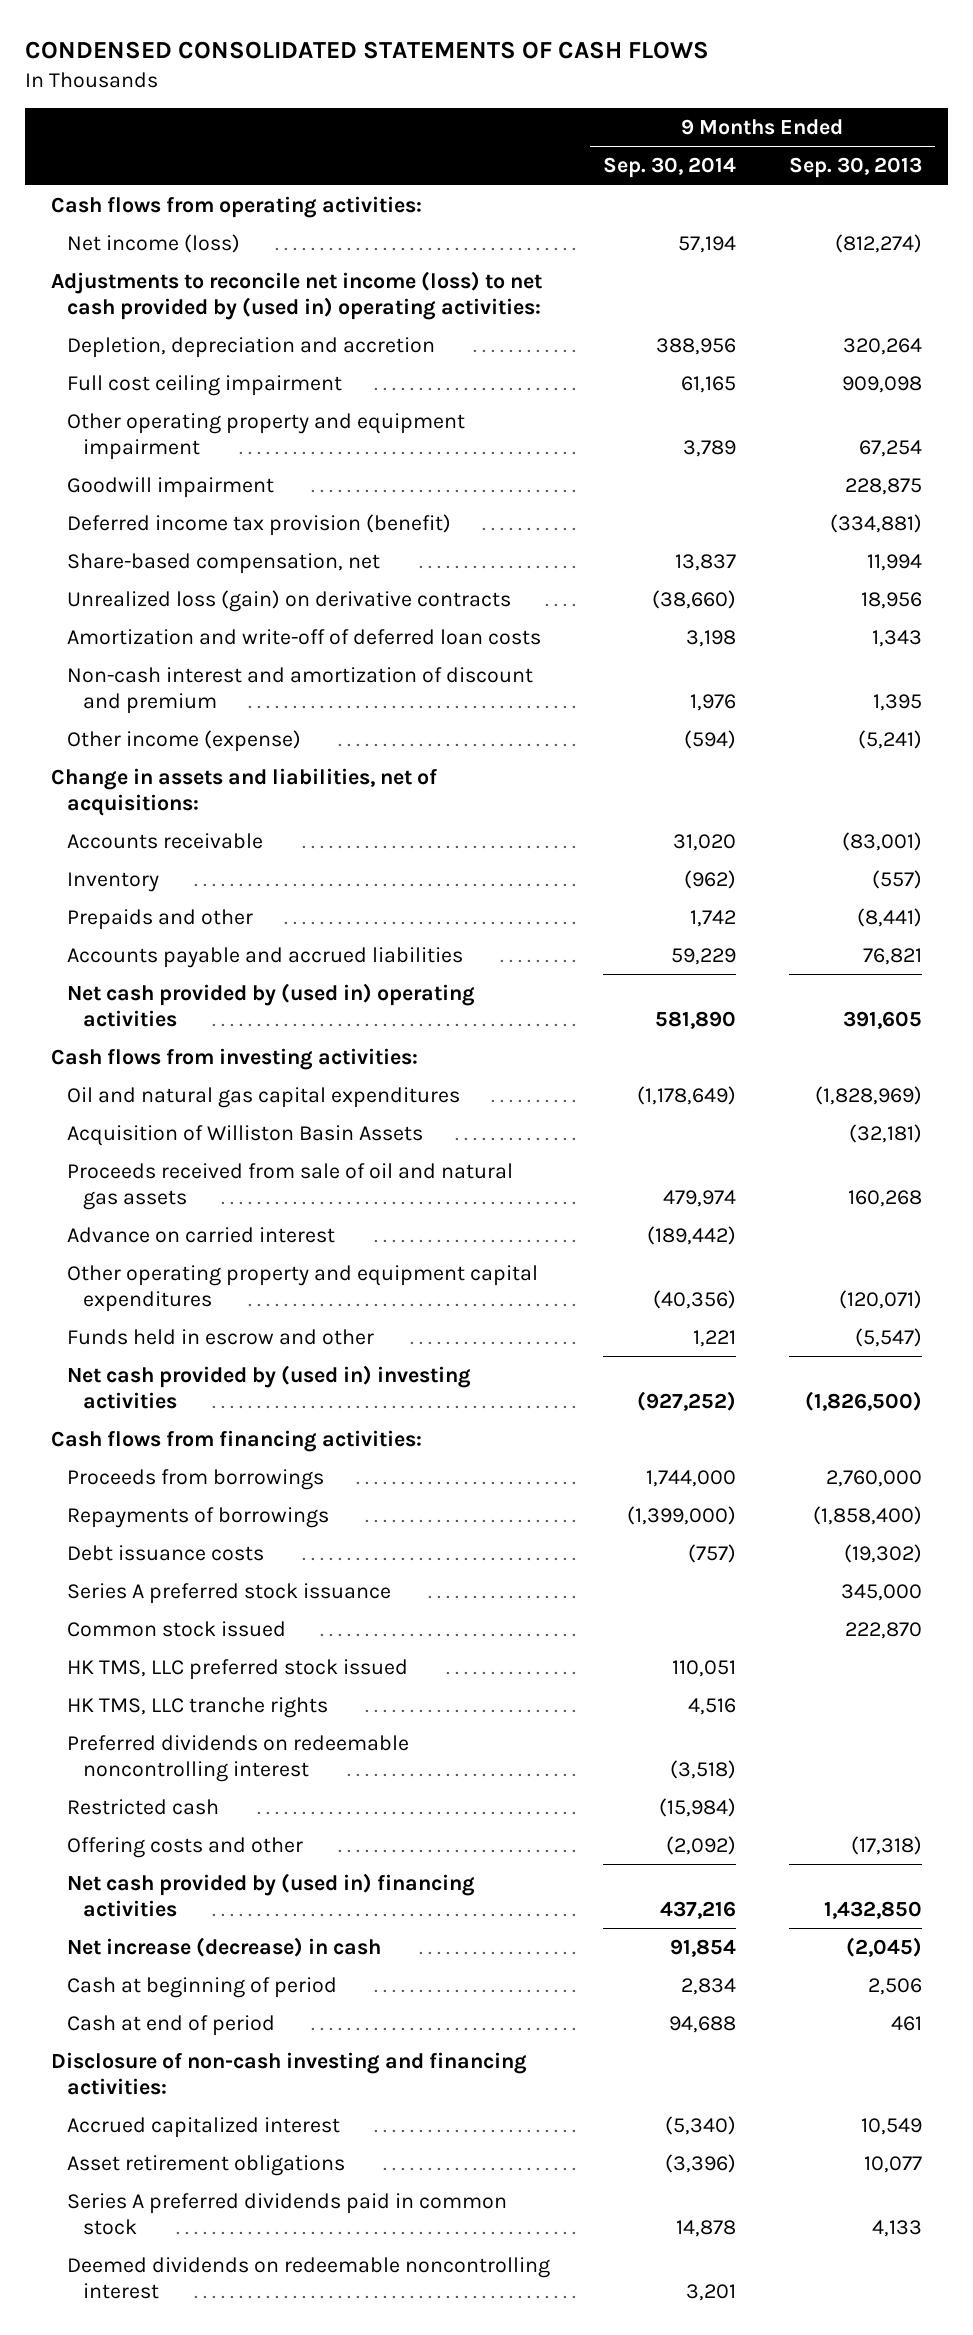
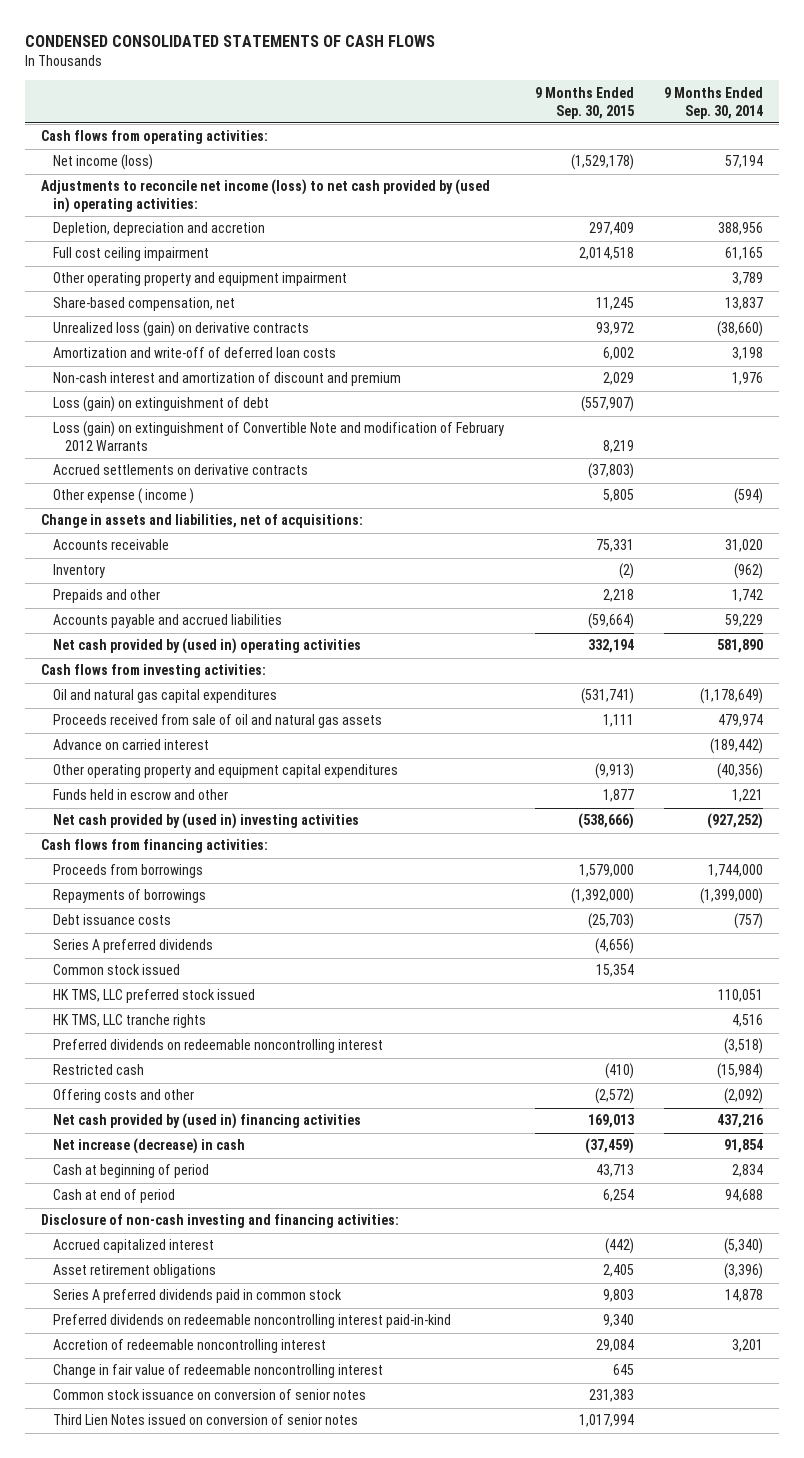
- | 9 Months Ended Sep. 30, 2014 | 9 Months Ended Sep. 30, 2013
+ | 9 Months Ended Sep. 30, 2015 | 9 Months Ended Sep. 30, 2014
- Goodwill impairment | | 228,875
- Deferred income tax provision (benefit) | | (334,881)
- Other income (expense) | (594) | (5,241)
+ Loss (gain) on extinguishment of debt | (557,907) |
+ Loss (gain) on extinguishment of Convertible Note and modification of February 2012 Warrants | 8,219 |
+ Accrued settlements on derivative contracts | (37,803) |
+ Other expense ( income ) | 5,805 | (594)
- Acquisition of Williston Basin Assets | | (32,181)
- Series A preferred stock issuance | | 345,000
+ Series A preferred dividends | (4,656) |
- Deemed dividends on redeemable noncontrolling interest | 3,201 |
+ Preferred dividends on redeemable noncontrolling interest paid-in-kind | 9,340 |
+ Accretion of redeemable noncontrolling interest | 29,084 | 3,201
+ Change in fair value of redeemable noncontrolling interest | 645 |
+ Common stock issuance on conversion of senior notes | 231,383 |
+ Third Lien Notes issued on conversion of senior notes | 1,017,994 |

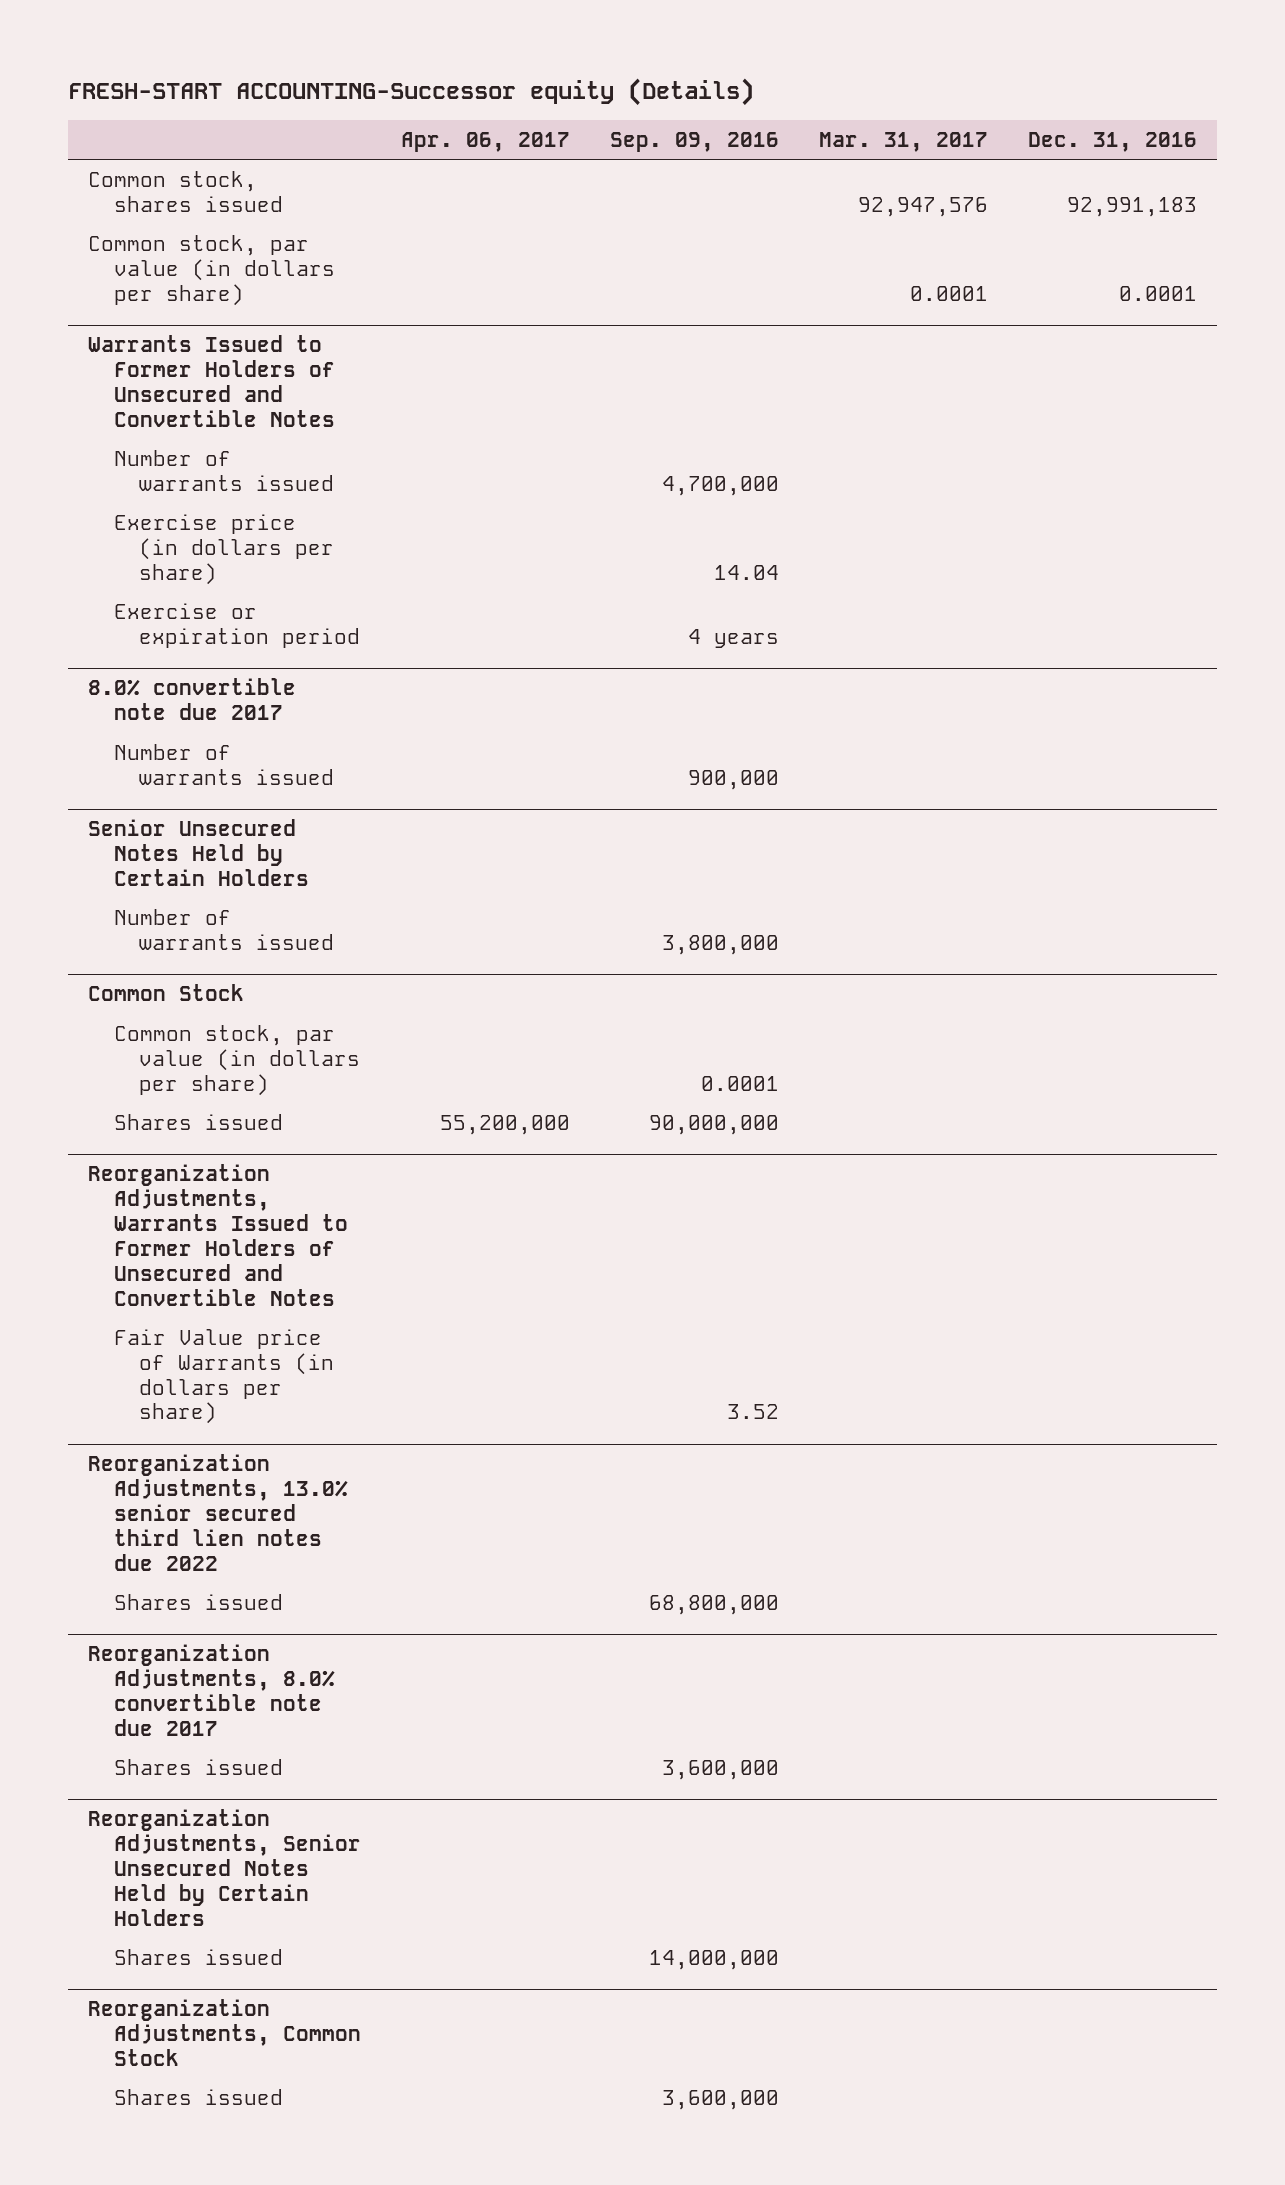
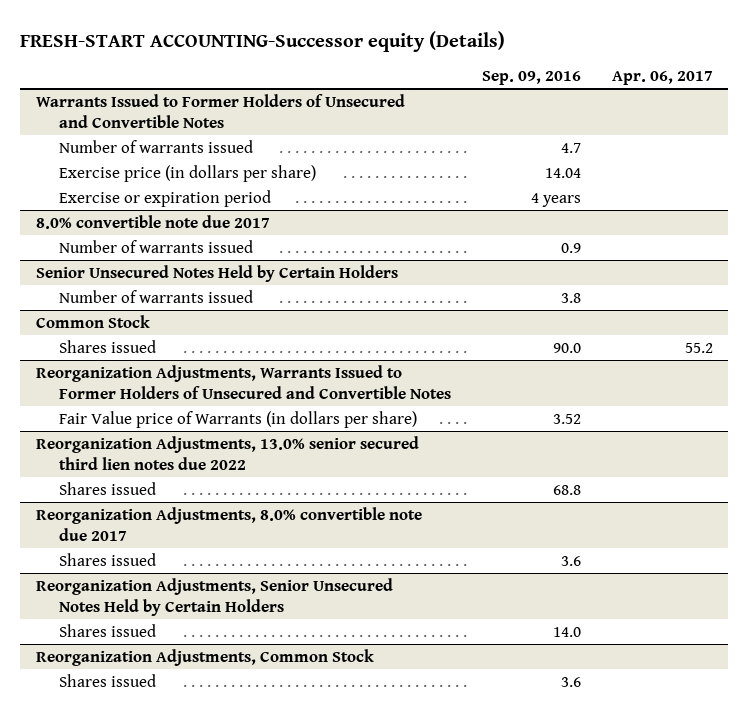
- | Apr. 06, 2017 | Sep. 09, 2016 | Mar. 31, 2017 | Dec. 31, 2016
+ | Sep. 09, 2016 | Apr. 06, 2017
- Common stock, shares issued | | | 92,947,576 | 92,991,183
- Common stock, par value (in dollars per share) | | | 0.0001 | 0.0001
@ Warrants Issued to Former Holders of Unsecured and Convertible Notes
- Number of warrants issued | | 4,700,000 | |
+ Number of warrants issued | 4.7 |
@ 8.0% convertible note due 2017
- Number of warrants issued | | 900,000 | |
+ Number of warrants issued | 0.9 |
@ Senior Unsecured Notes Held by Certain Holders
- Number of warrants issued | | 3,800,000 | |
+ Number of warrants issued | 3.8 |
@ Common Stock
- Common stock, par value (in dollars per share) | | 0.0001 | |
- Shares issued | 55,200,000 | 90,000,000 | |
+ Shares issued | 90.0 | 55.2
@ Reorganization Adjustments, 13.0% senior secured third lien notes due 2022
- Shares issued | | 68,800,000 | |
+ Shares issued | 68.8 |
@ Reorganization Adjustments, 8.0% convertible note due 2017
- Shares issued | | 3,600,000 | |
+ Shares issued | 3.6 |
@ Reorganization Adjustments, Senior Unsecured Notes Held by Certain Holders
- Shares issued | | 14,000,000 | |
+ Shares issued | 14.0 |
@ Reorganization Adjustments, Common Stock
- Shares issued | | 3,600,000 | |
+ Shares issued | 3.6 |

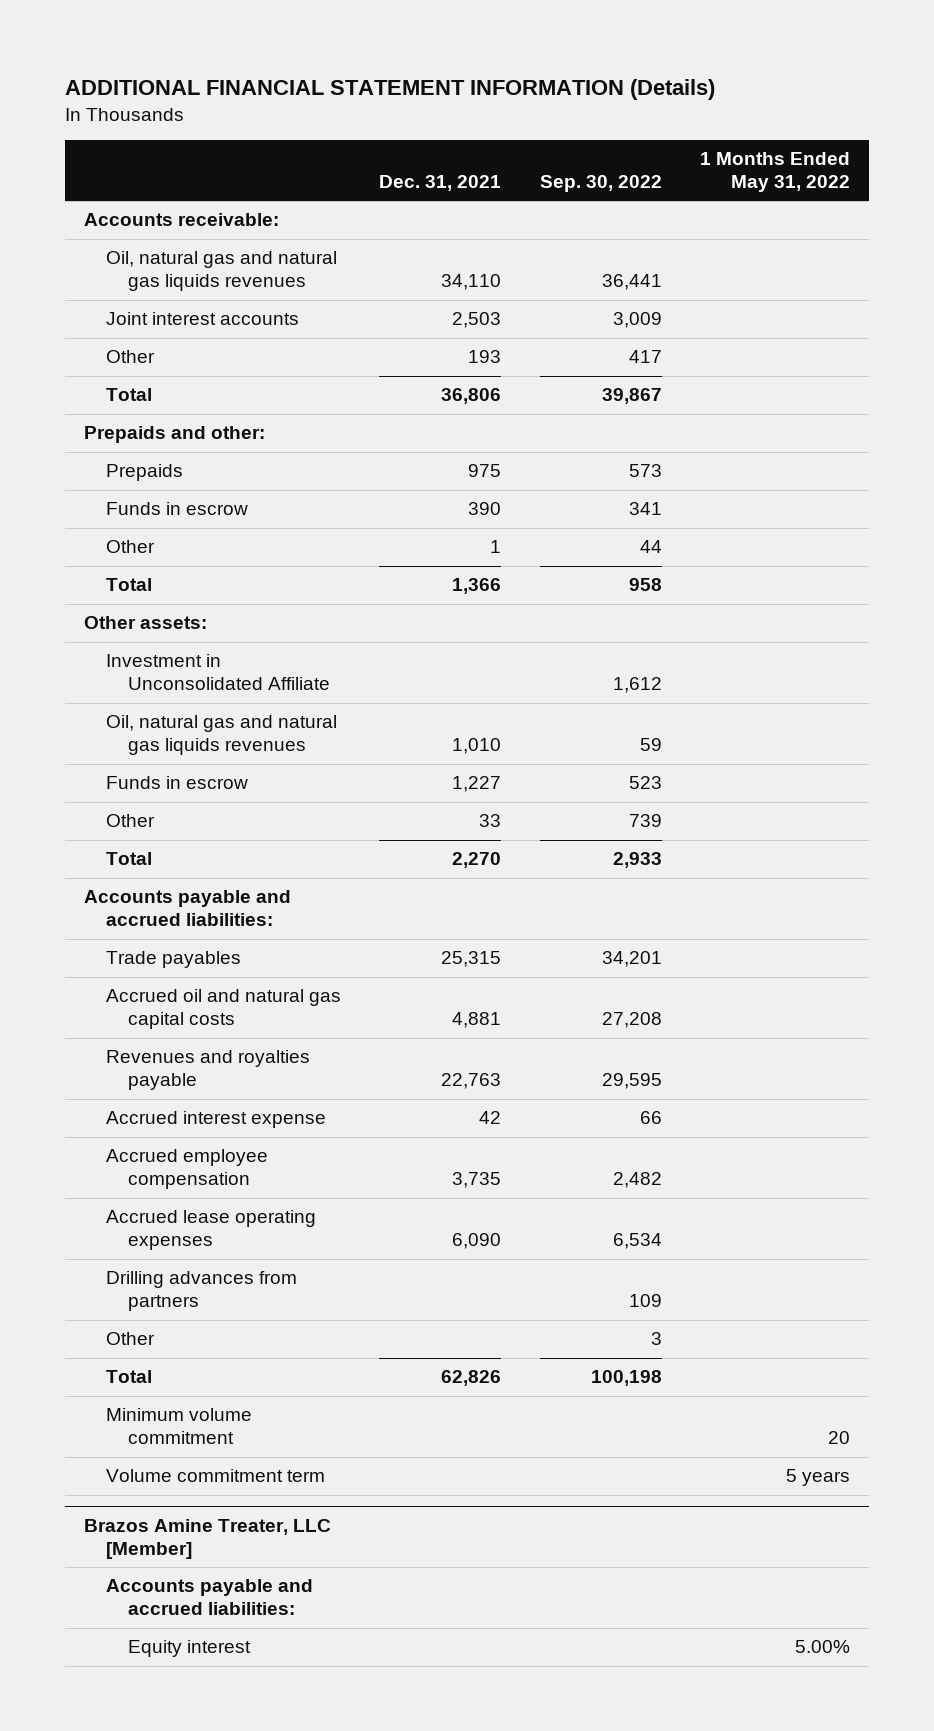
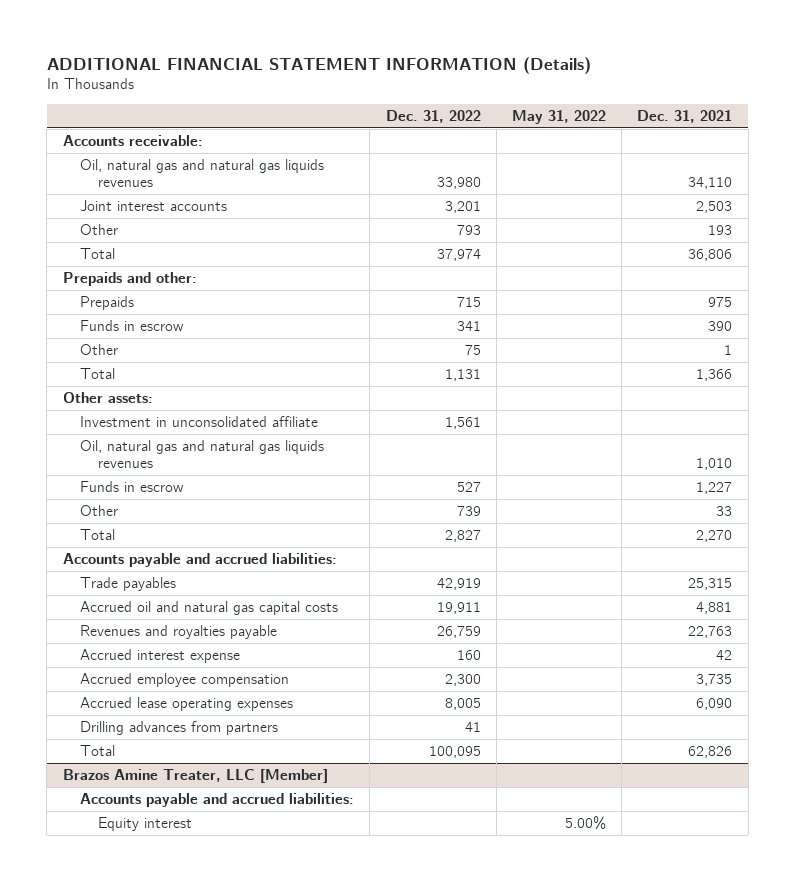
- | Dec. 31, 2021 | Sep. 30, 2022 | 1 Months Ended May 31, 2022
+ | Dec. 31, 2022 | May 31, 2022 | Dec. 31, 2021
- Investment in Unconsolidated Affiliate | | 1,612 |
+ Investment in unconsolidated affiliate | 1,561 | |
- Other | | 3 |
- Minimum volume commitment | | | 20
- Volume commitment term | | | 5 years

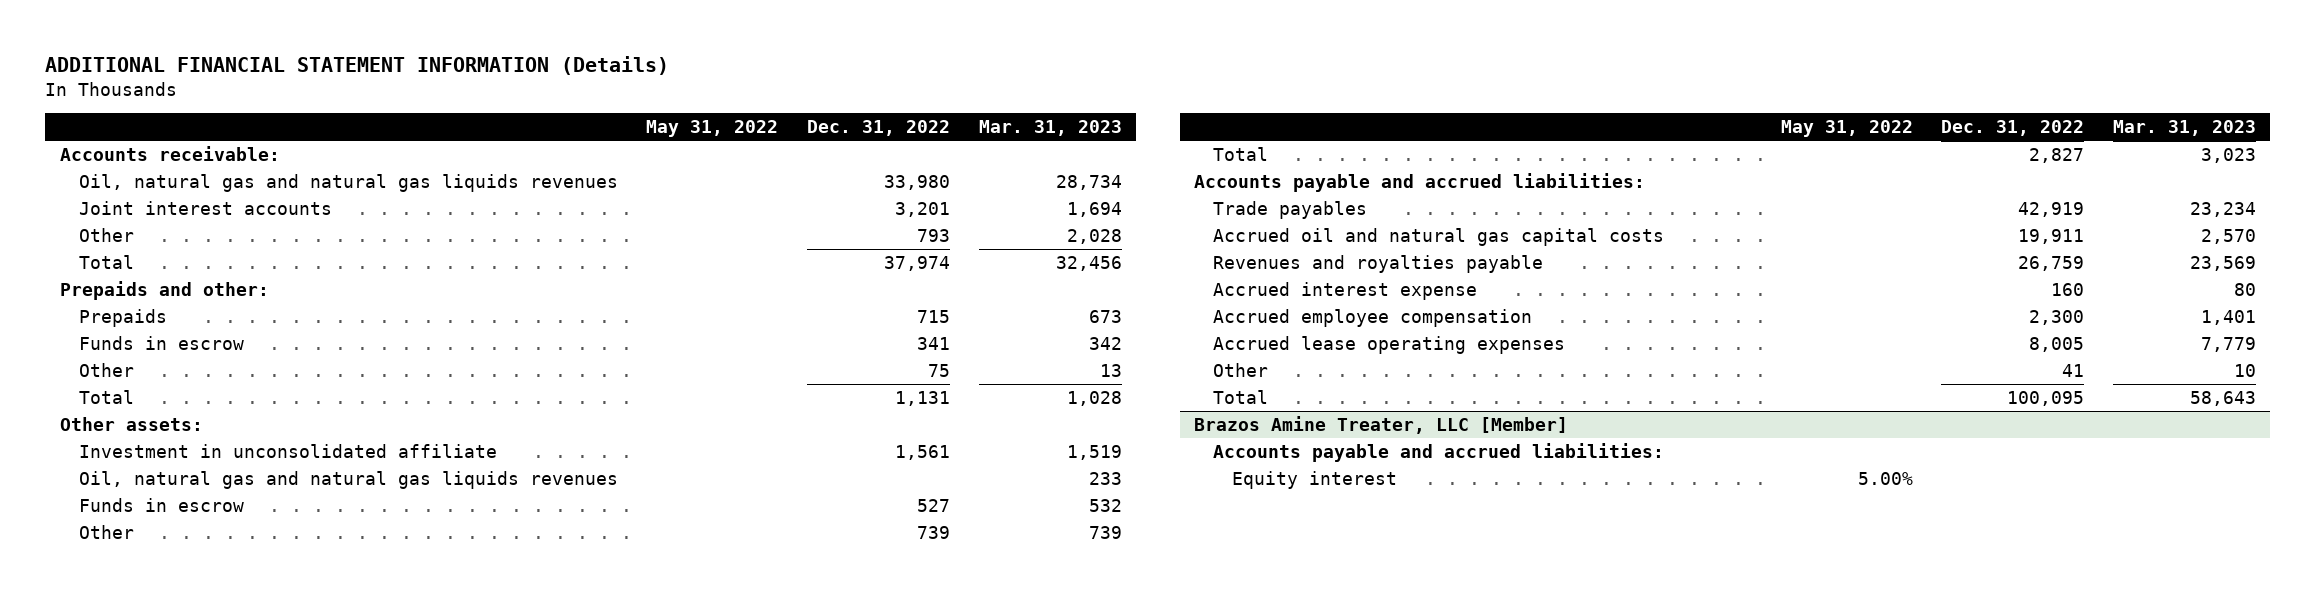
- | Dec. 31, 2022 | May 31, 2022 | Dec. 31, 2021
+ | May 31, 2022 | Dec. 31, 2022 | Mar. 31, 2023
- Drilling advances from partners | 41 | |
+ Other | | 41 | 10

